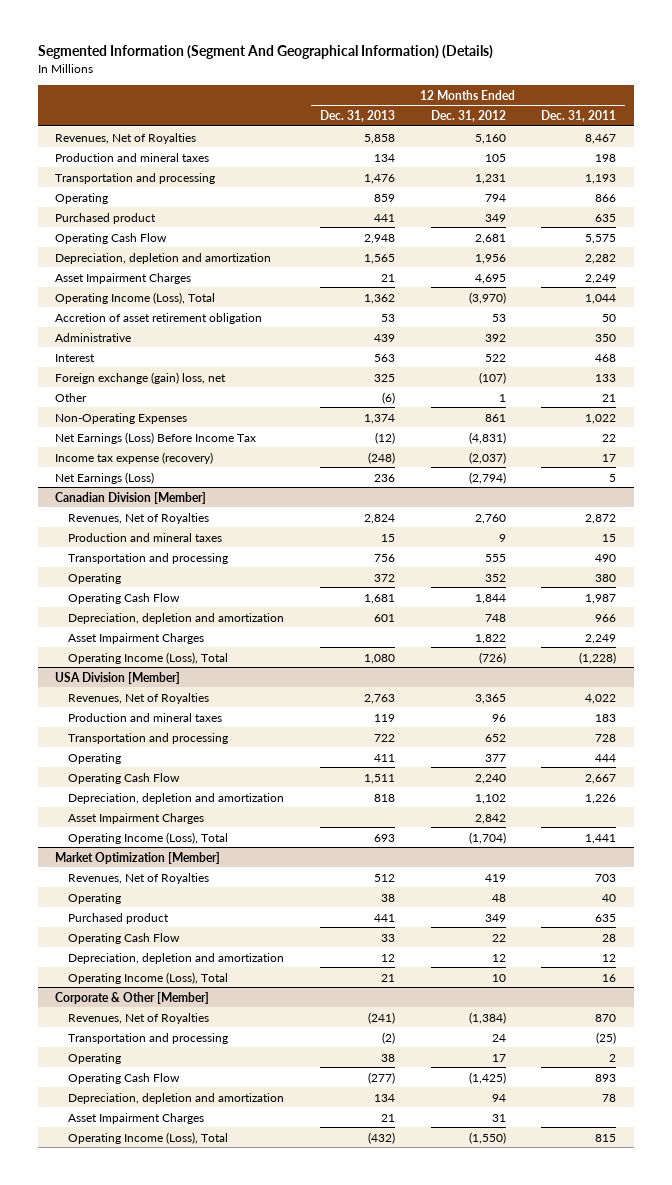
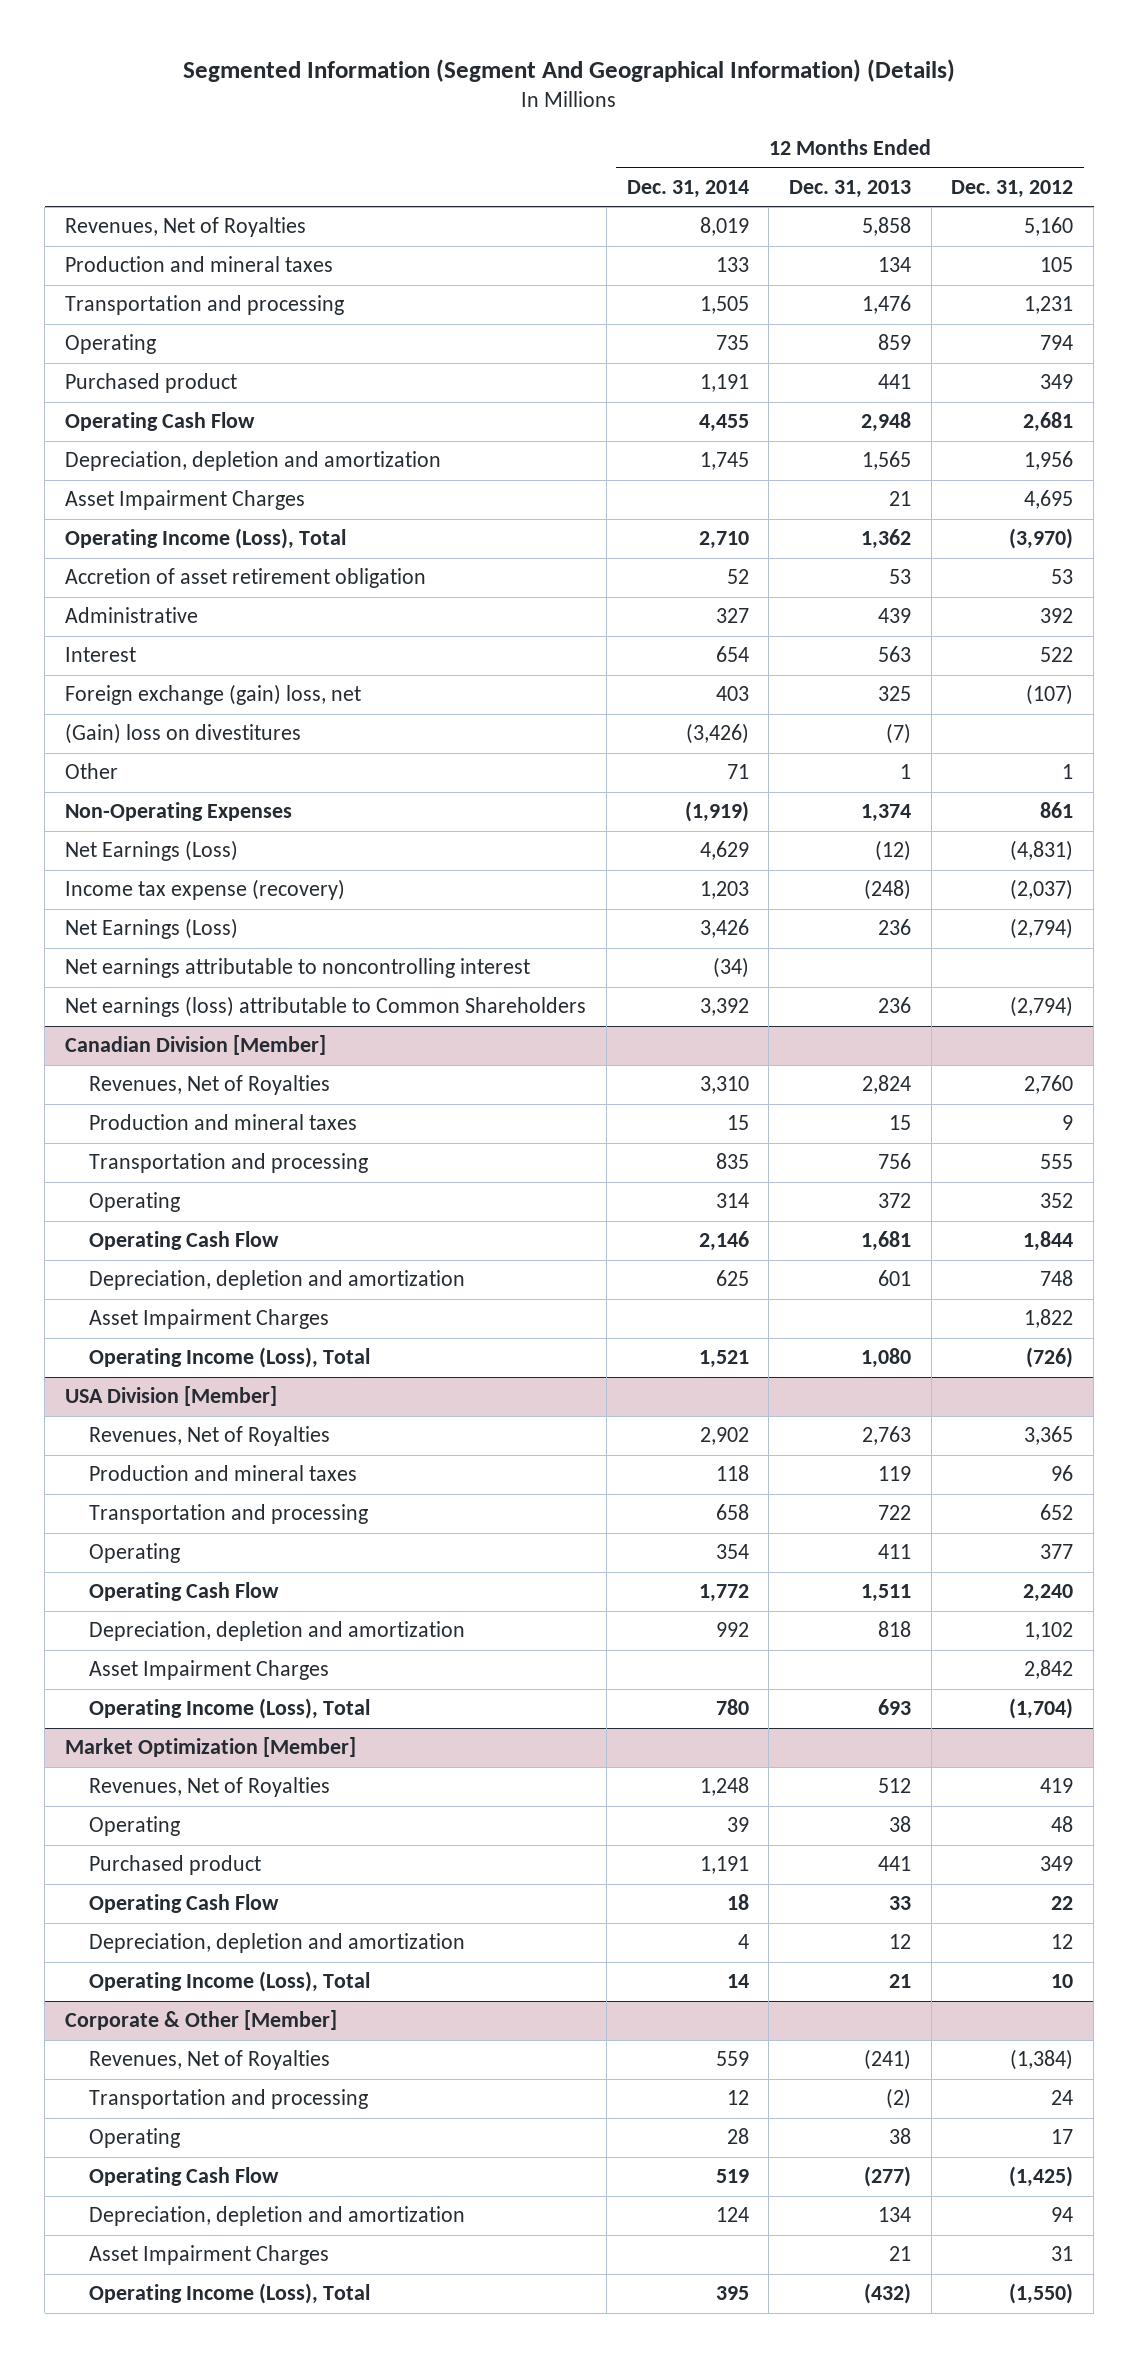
- | 12 Months Ended Dec. 31, 2013 | 12 Months Ended Dec. 31, 2012 | 12 Months Ended Dec. 31, 2011
+ | 12 Months Ended Dec. 31, 2014 | 12 Months Ended Dec. 31, 2013 | 12 Months Ended Dec. 31, 2012
- Other | (6) | 1 | 21
+ (Gain) loss on divestitures | (3,426) | (7) |
+ Other | 71 | 1 | 1
- Net Earnings (Loss) Before Income Tax | (12) | (4,831) | 22
+ Net Earnings (Loss) | 4,629 | (12) | (4,831)
+ Net earnings attributable to noncontrolling interest | (34) | |
+ Net earnings (loss) attributable to Common Shareholders | 3,392 | 236 | (2,794)

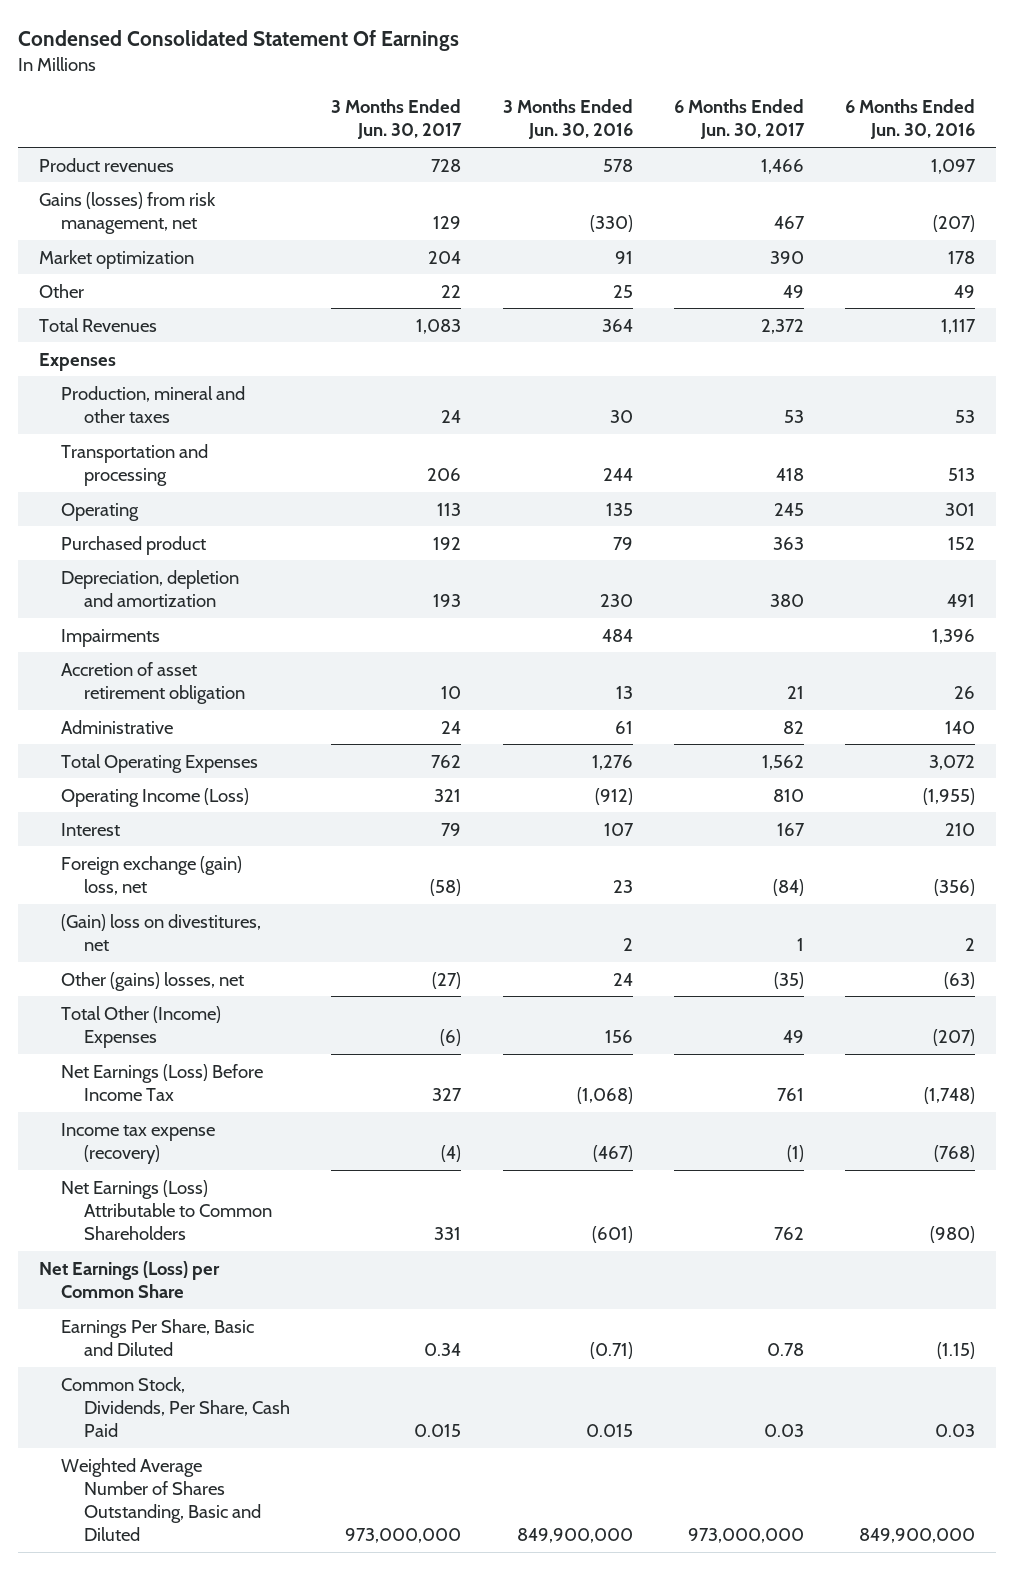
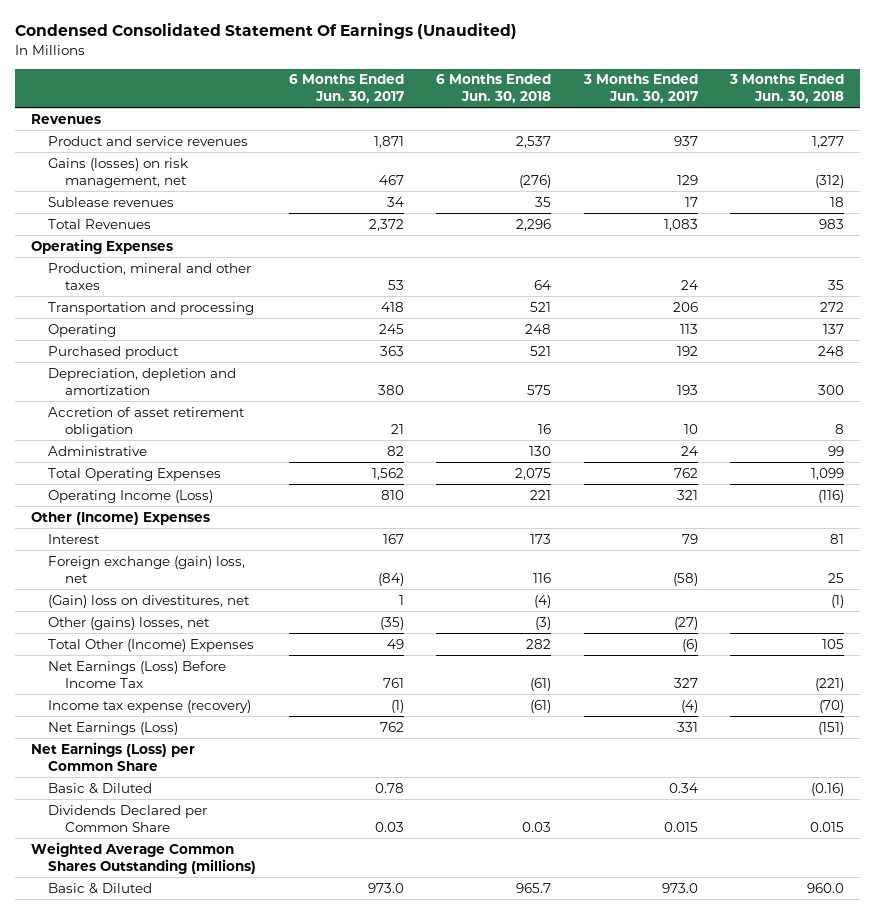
- Condensed Consolidated Statement Of Earnings
+ Condensed Consolidated Statement Of Earnings (Unaudited)
- | 3 Months Ended Jun. 30, 2017 | 3 Months Ended Jun. 30, 2016 | 6 Months Ended Jun. 30, 2017 | 6 Months Ended Jun. 30, 2016
+ | 6 Months Ended Jun. 30, 2017 | 6 Months Ended Jun. 30, 2018 | 3 Months Ended Jun. 30, 2017 | 3 Months Ended Jun. 30, 2018
- Product revenues | 728 | 578 | 1,466 | 1,097
- Gains (losses) from risk management, net | 129 | (330) | 467 | (207)
- Market optimization | 204 | 91 | 390 | 178
- Other | 22 | 25 | 49 | 49
+ Revenues
+ Product and service revenues | 1,871 | 2,537 | 937 | 1,277
+ Gains (losses) on risk management, net | 467 | (276) | 129 | (312)
+ Sublease revenues | 34 | 35 | 17 | 18
- Expenses
+ Operating Expenses
- Impairments | | 484 | | 1,396
+ Other (Income) Expenses
- Net Earnings (Loss) Attributable to Common Shareholders | 331 | (601) | 762 | (980)
+ Net Earnings (Loss) | 762 | | 331 | (151)
- Earnings Per Share, Basic and Diluted | 0.34 | (0.71) | 0.78 | (1.15)
- Common Stock, Dividends, Per Share, Cash Paid | 0.015 | 0.015 | 0.03 | 0.03
- Weighted Average Number of Shares Outstanding, Basic and Diluted | 973,000,000 | 849,900,000 | 973,000,000 | 849,900,000
+ Basic & Diluted | 0.78 | | 0.34 | (0.16)
+ Dividends Declared per Common Share | 0.03 | 0.03 | 0.015 | 0.015
+ Weighted Average Common Shares Outstanding (millions)
+ Basic & Diluted | 973.0 | 965.7 | 973.0 | 960.0

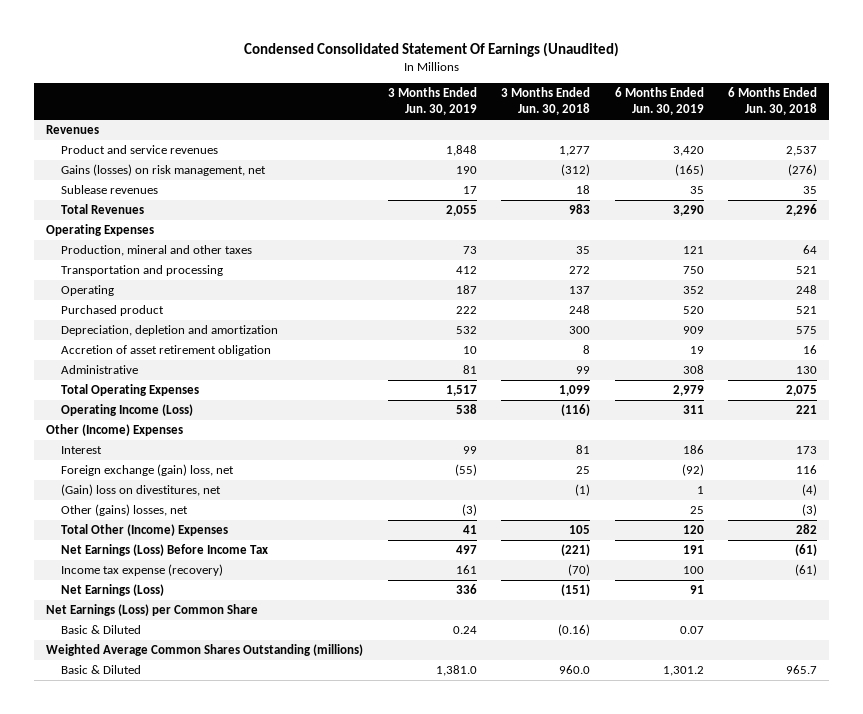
- | 6 Months Ended Jun. 30, 2017 | 6 Months Ended Jun. 30, 2018 | 3 Months Ended Jun. 30, 2017 | 3 Months Ended Jun. 30, 2018
+ | 3 Months Ended Jun. 30, 2019 | 3 Months Ended Jun. 30, 2018 | 6 Months Ended Jun. 30, 2019 | 6 Months Ended Jun. 30, 2018
- Dividends Declared per Common Share | 0.03 | 0.03 | 0.015 | 0.015

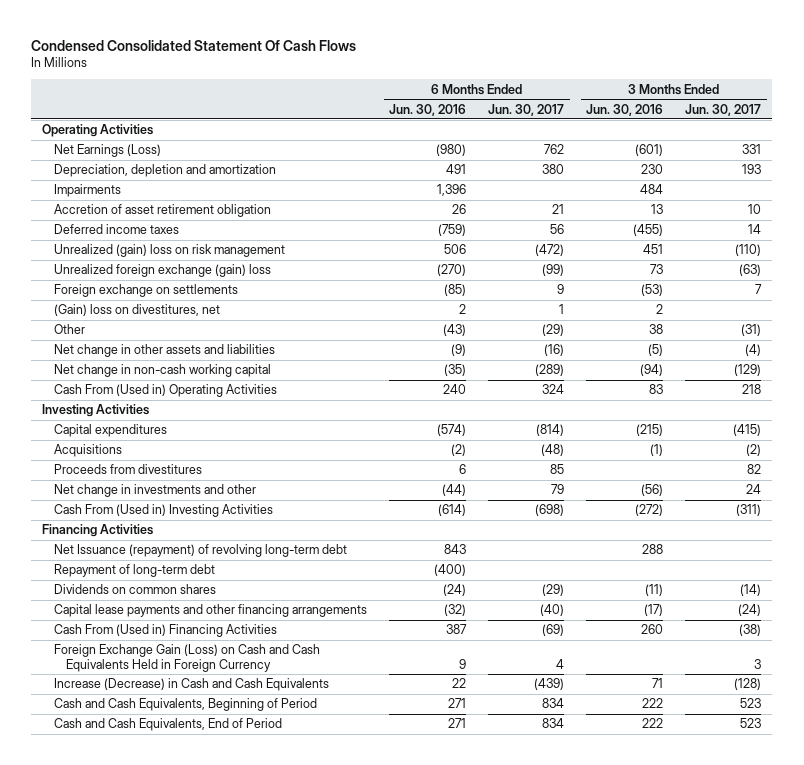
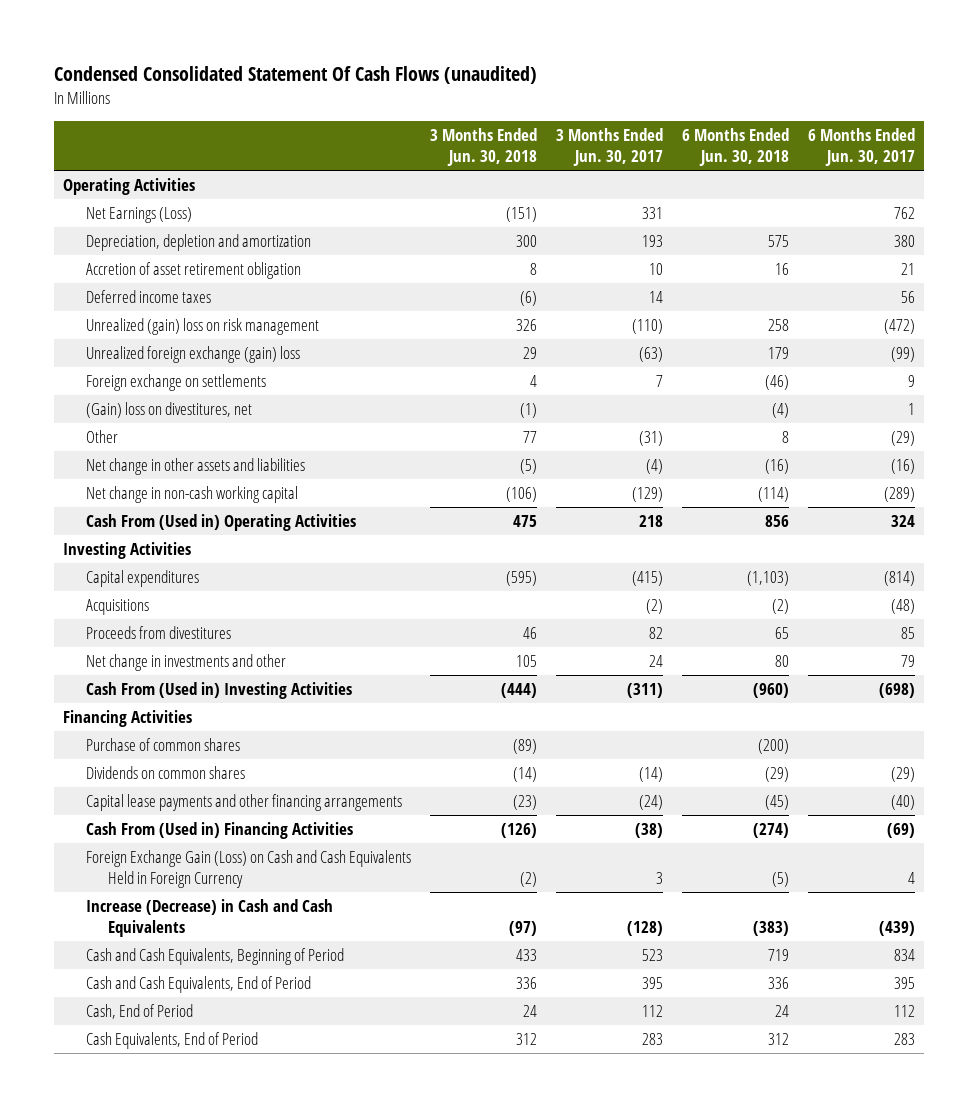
- Condensed Consolidated Statement Of Cash Flows
+ Condensed Consolidated Statement Of Cash Flows (unaudited)
- | 6 Months Ended Jun. 30, 2016 | 6 Months Ended Jun. 30, 2017 | 3 Months Ended Jun. 30, 2016 | 3 Months Ended Jun. 30, 2017
+ | 3 Months Ended Jun. 30, 2018 | 3 Months Ended Jun. 30, 2017 | 6 Months Ended Jun. 30, 2018 | 6 Months Ended Jun. 30, 2017
- Impairments | 1,396 | | 484 |
- Net Issuance (repayment) of revolving long-term debt | 843 | | 288 |
- Repayment of long-term debt | (400) | | |
+ Purchase of common shares | (89) | | (200) |
- Cash and Cash Equivalents, End of Period | 271 | 834 | 222 | 523
+ Cash and Cash Equivalents, End of Period | 336 | 395 | 336 | 395
+ Cash, End of Period | 24 | 112 | 24 | 112
+ Cash Equivalents, End of Period | 312 | 283 | 312 | 283

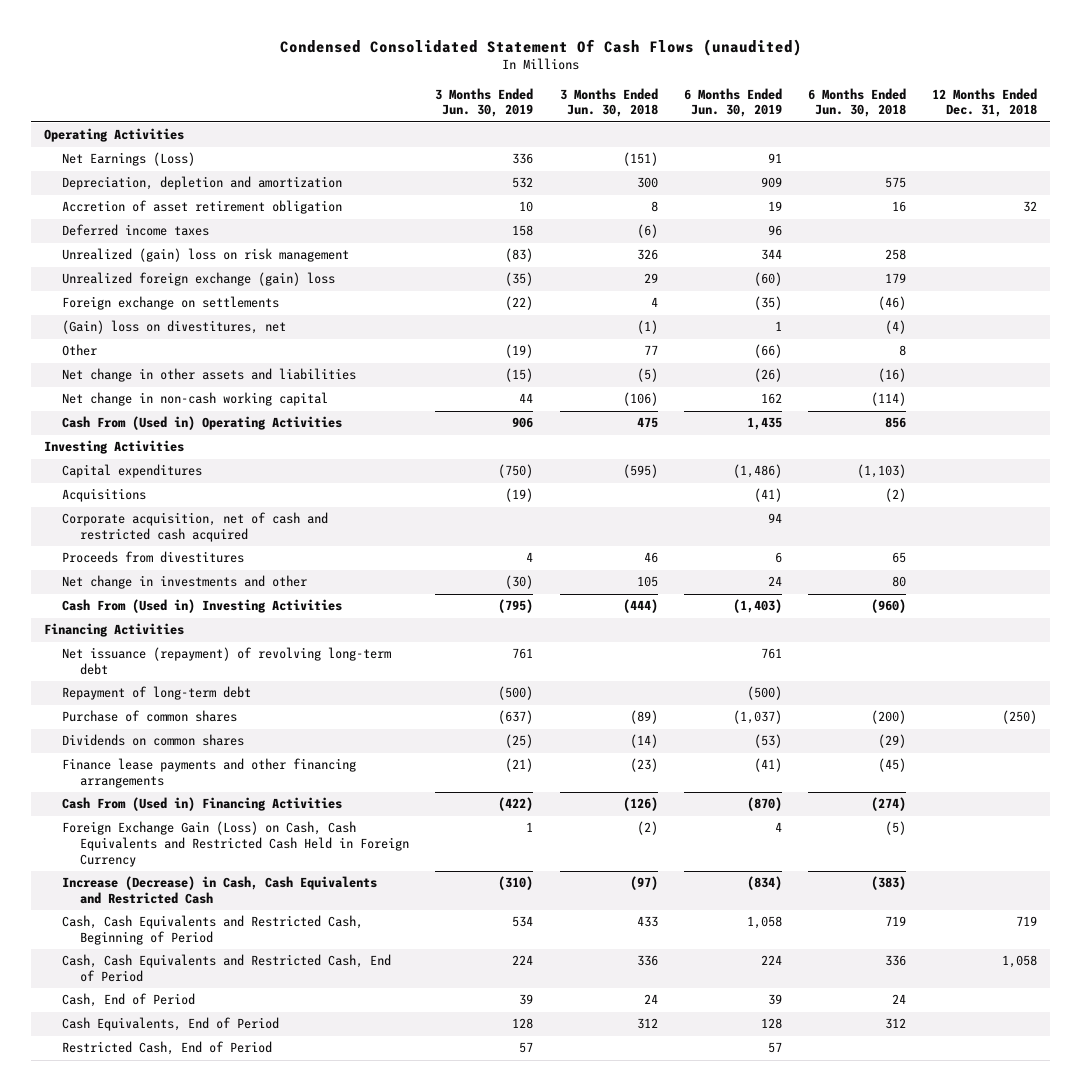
- | 3 Months Ended Jun. 30, 2018 | 3 Months Ended Jun. 30, 2017 | 6 Months Ended Jun. 30, 2018 | 6 Months Ended Jun. 30, 2017
+ | 3 Months Ended Jun. 30, 2019 | 3 Months Ended Jun. 30, 2018 | 6 Months Ended Jun. 30, 2019 | 6 Months Ended Jun. 30, 2018 | 12 Months Ended Dec. 31, 2018
+ Corporate acquisition, net of cash and restricted cash acquired | | | 94 | |
+ Net issuance (repayment) of revolving long-term debt | 761 | | 761 | |
+ Repayment of long-term debt | (500) | | (500) | |
- Capital lease payments and other financing arrangements | (23) | (24) | (45) | (40)
+ Finance lease payments and other financing arrangements | (21) | (23) | (41) | (45) |
- Foreign Exchange Gain (Loss) on Cash and Cash Equivalents Held in Foreign Currency | (2) | 3 | (5) | 4
- Increase (Decrease) in Cash and Cash Equivalents | (97) | (128) | (383) | (439)
- Cash and Cash Equivalents, Beginning of Period | 433 | 523 | 719 | 834
- Cash and Cash Equivalents, End of Period | 336 | 395 | 336 | 395
+ Foreign Exchange Gain (Loss) on Cash, Cash Equivalents and Restricted Cash Held in Foreign Currency | 1 | (2) | 4 | (5) |
+ Increase (Decrease) in Cash, Cash Equivalents and Restricted Cash | (310) | (97) | (834) | (383) |
+ Cash, Cash Equivalents and Restricted Cash, Beginning of Period | 534 | 433 | 1,058 | 719 | 719
+ Cash, Cash Equivalents and Restricted Cash, End of Period | 224 | 336 | 224 | 336 | 1,058
+ Restricted Cash, End of Period | 57 | | 57 | |

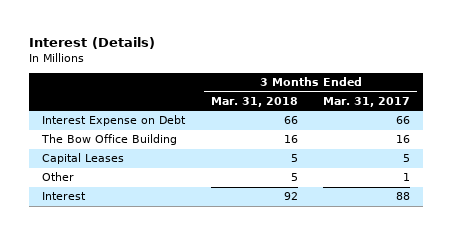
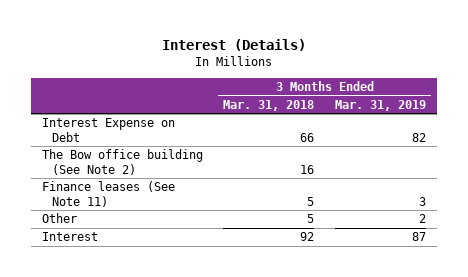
- | 3 Months Ended Mar. 31, 2018 | 3 Months Ended Mar. 31, 2017
+ | 3 Months Ended Mar. 31, 2018 | 3 Months Ended Mar. 31, 2019
- The Bow Office Building | 16 | 16
- Capital Leases | 5 | 5
+ The Bow office building (See Note 2) | 16 |
+ Finance leases (See Note 11) | 5 | 3

